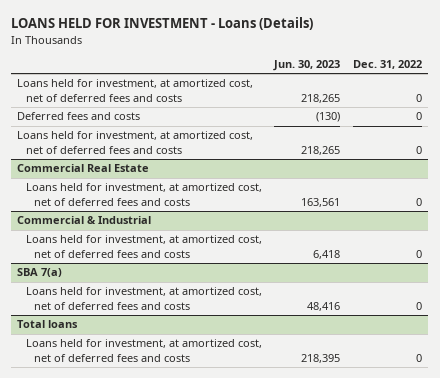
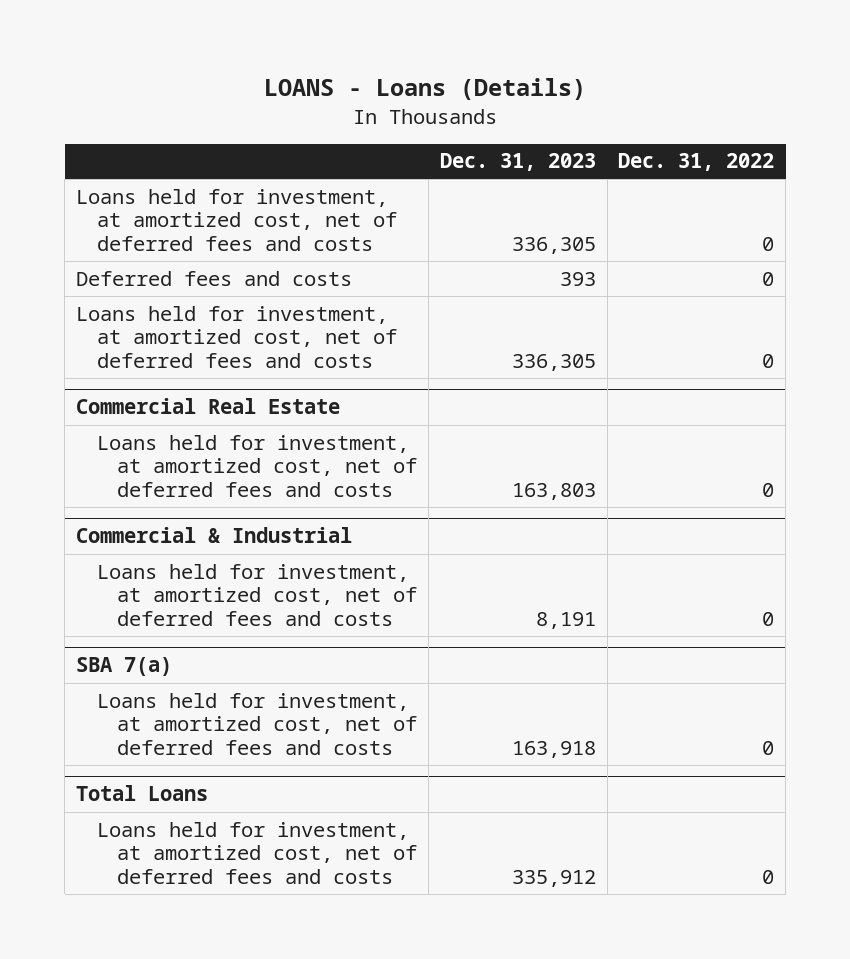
- LOANS HELD FOR INVESTMENT - Loans (Details)
+ LOANS - Loans (Details)
- | Jun. 30, 2023 | Dec. 31, 2022
+ | Dec. 31, 2023 | Dec. 31, 2022
- Total loans
+ Total Loans

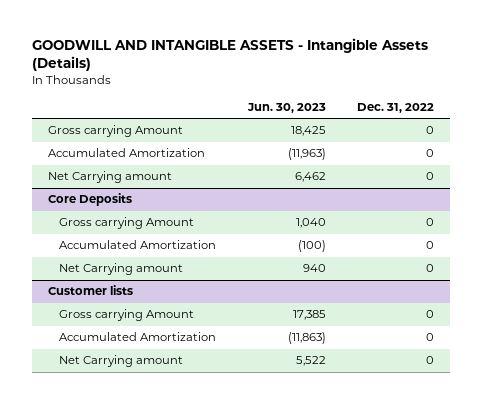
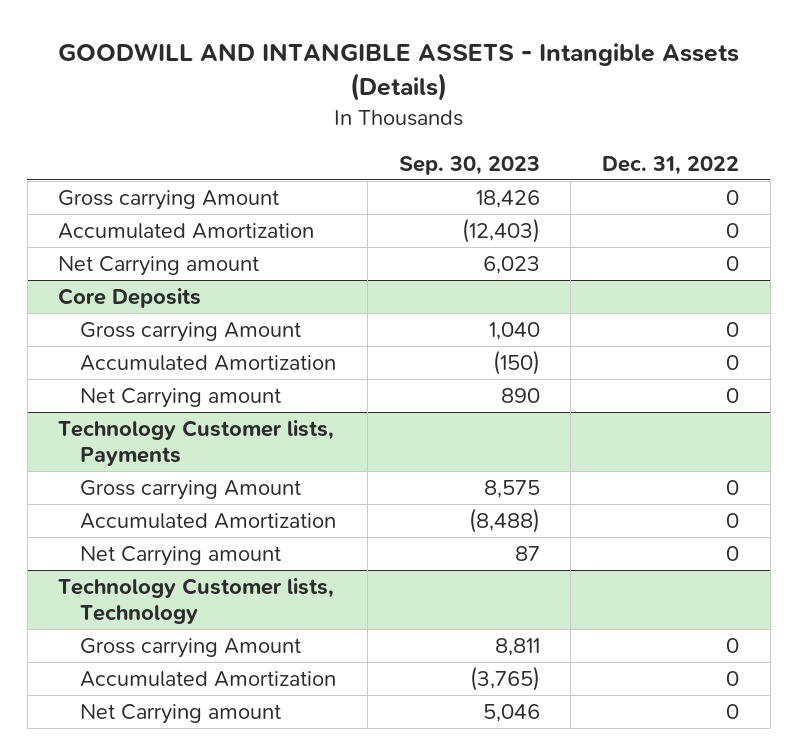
- | Jun. 30, 2023 | Dec. 31, 2022
+ | Sep. 30, 2023 | Dec. 31, 2022
- Customer lists
+ Technology Customer lists, Payments
+ Technology Customer lists, Technology
+ Gross carrying Amount | 8,811 | 0
+ Accumulated Amortization | (3,765) | 0
+ Net Carrying amount | 5,046 | 0

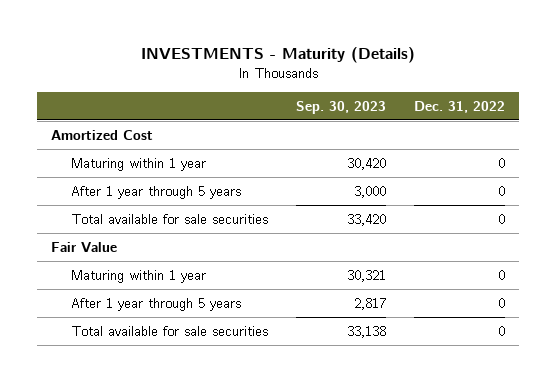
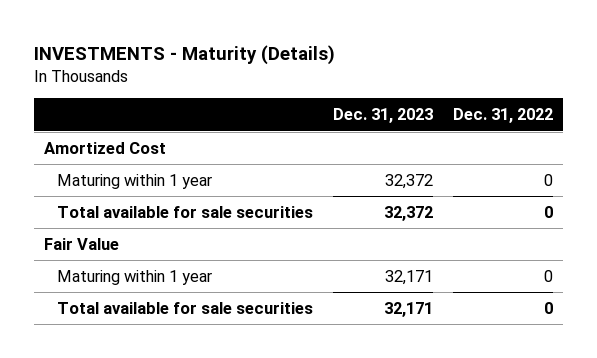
- | Sep. 30, 2023 | Dec. 31, 2022
+ | Dec. 31, 2023 | Dec. 31, 2022
- After 1 year through 5 years | 3,000 | 0
- After 1 year through 5 years | 2,817 | 0

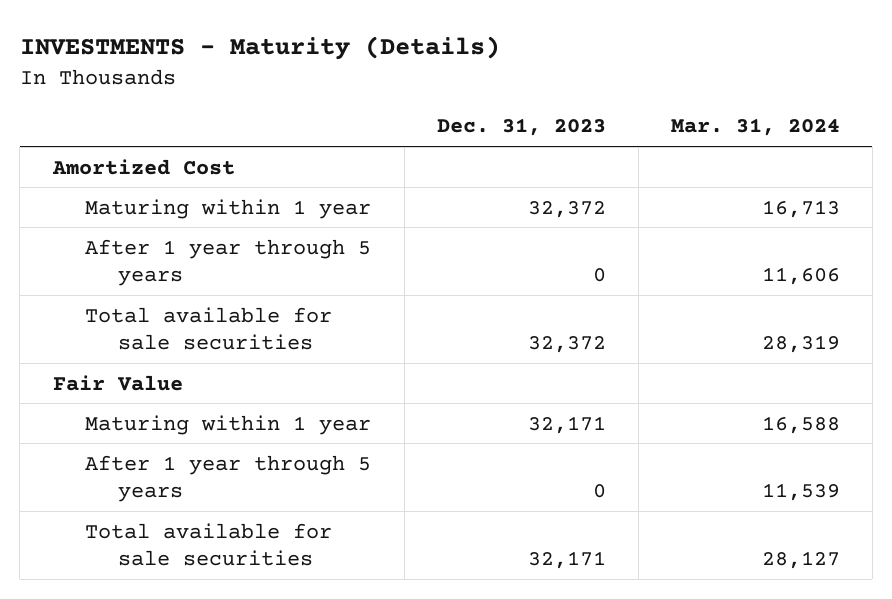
- | Dec. 31, 2023 | Dec. 31, 2022
+ | Dec. 31, 2023 | Mar. 31, 2024
+ After 1 year through 5 years | 0 | 11,606
+ After 1 year through 5 years | 0 | 11,539

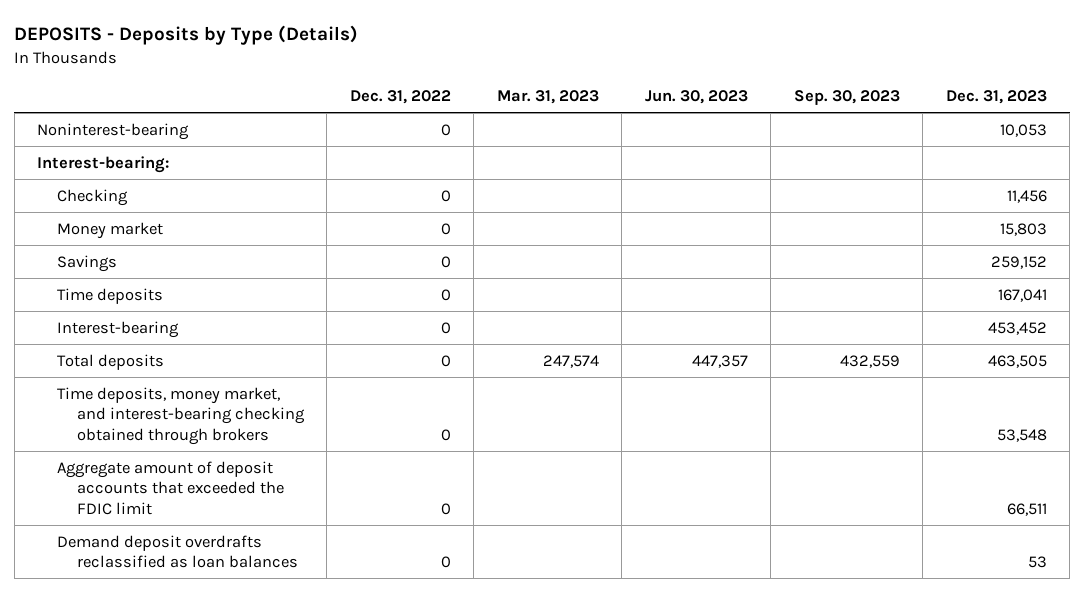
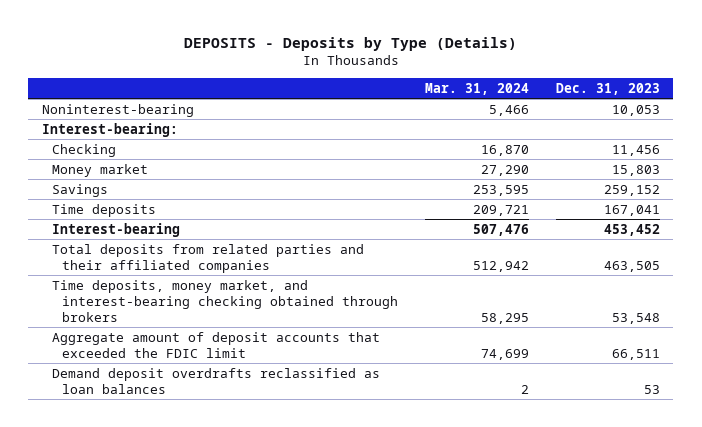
- | Dec. 31, 2022 | Mar. 31, 2023 | Jun. 30, 2023 | Sep. 30, 2023 | Dec. 31, 2023
+ | Mar. 31, 2024 | Dec. 31, 2023
- Total deposits | 0 | 247,574 | 447,357 | 432,559 | 463,505
+ Total deposits from related parties and their affiliated companies | 512,942 | 463,505

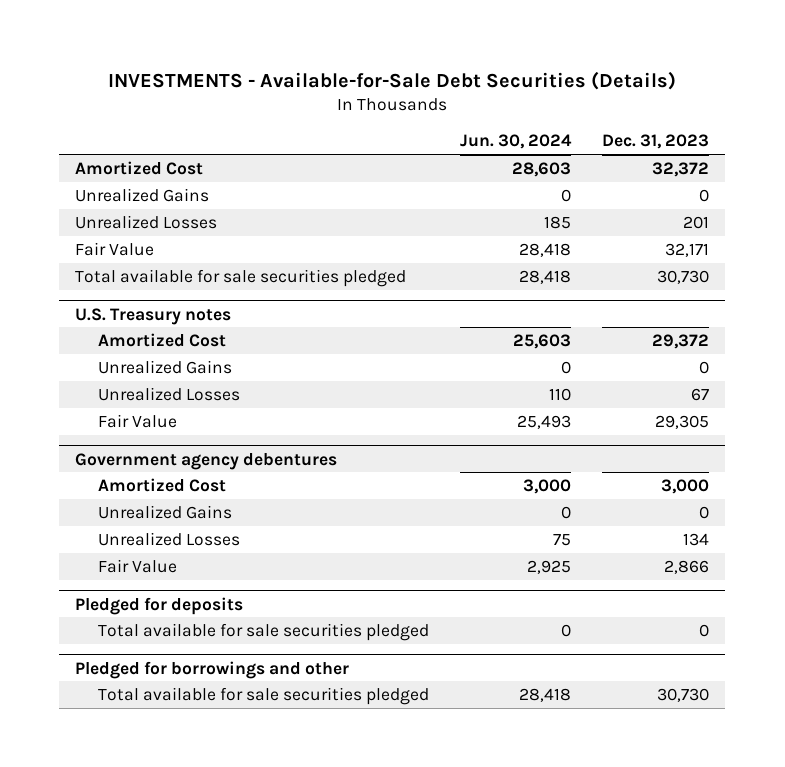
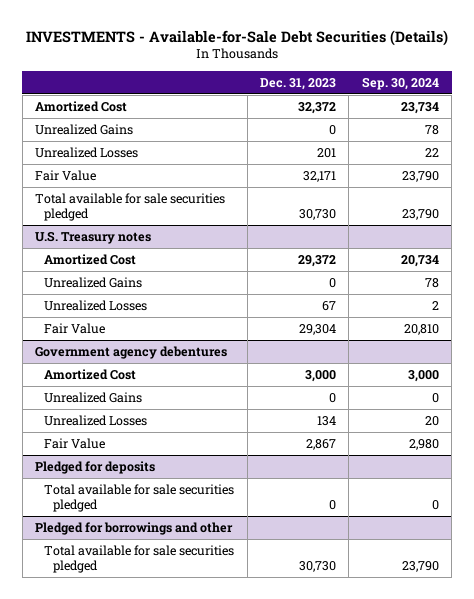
- | Jun. 30, 2024 | Dec. 31, 2023
+ | Dec. 31, 2023 | Sep. 30, 2024
@ U.S. Treasury notes
- Fair Value | 25,493 | 29,305
+ Fair Value | 29,304 | 20,810
@ Government agency debentures
- Fair Value | 2,925 | 2,866
+ Fair Value | 2,867 | 2,980

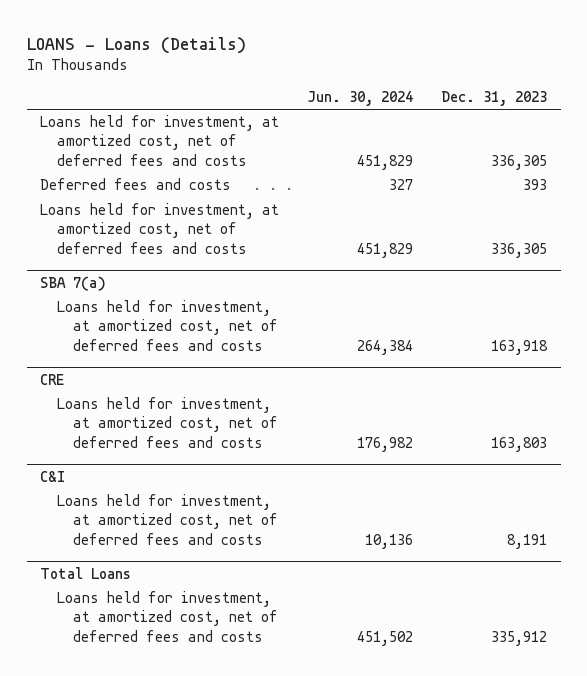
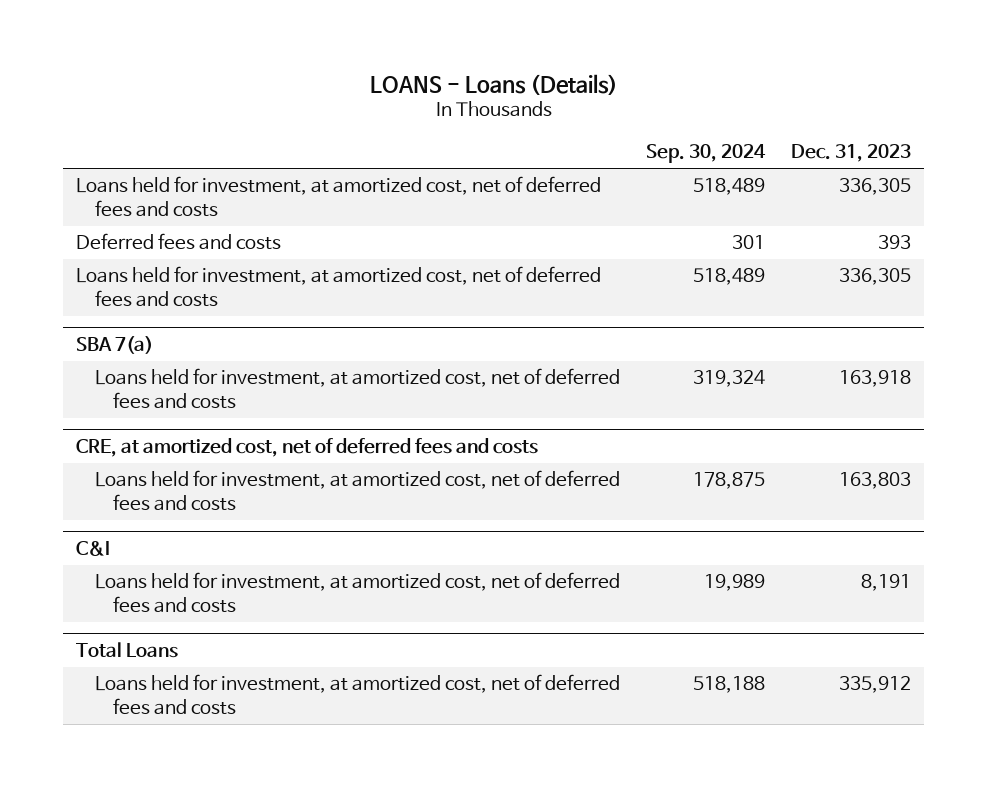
- | Jun. 30, 2024 | Dec. 31, 2023
+ | Sep. 30, 2024 | Dec. 31, 2023
- CRE
+ CRE, at amortized cost, net of deferred fees and costs

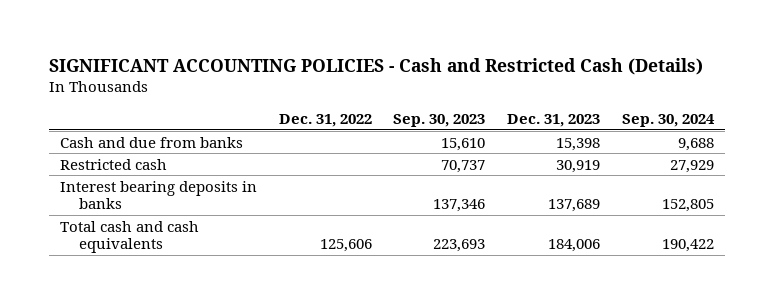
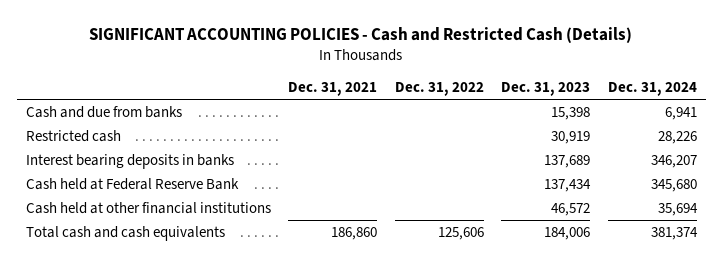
- | Dec. 31, 2022 | Sep. 30, 2023 | Dec. 31, 2023 | Sep. 30, 2024
+ | Dec. 31, 2021 | Dec. 31, 2022 | Dec. 31, 2023 | Dec. 31, 2024
+ Cash held at Federal Reserve Bank | | | 137,434 | 345,680
+ Cash held at other financial institutions | | | 46,572 | 35,694

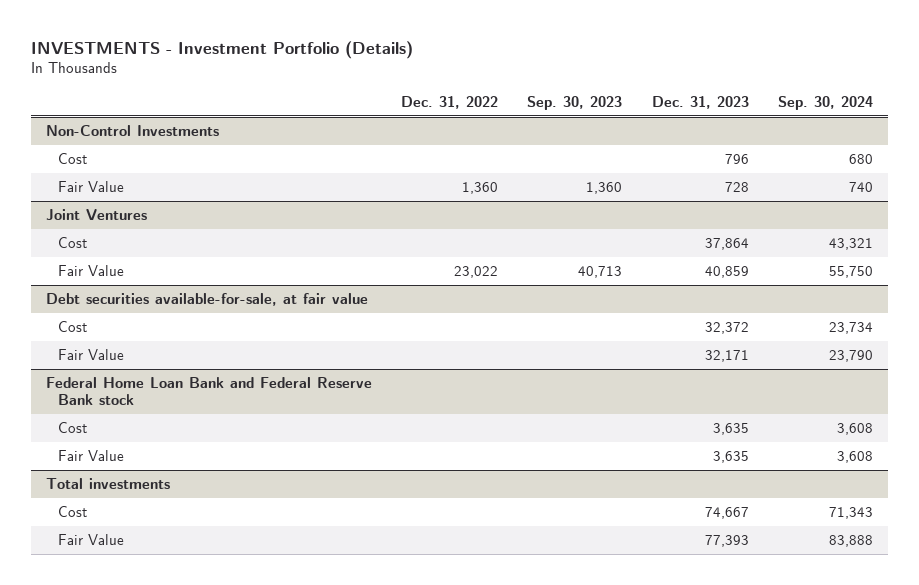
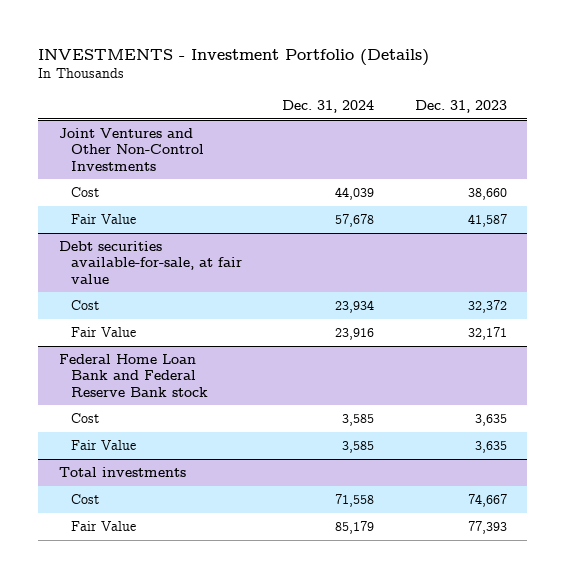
- | Dec. 31, 2022 | Sep. 30, 2023 | Dec. 31, 2023 | Sep. 30, 2024
+ | Dec. 31, 2024 | Dec. 31, 2023
- Non-Control Investments
- Cost | | | 796 | 680
- Fair Value | 1,360 | 1,360 | 728 | 740
- Joint Ventures
- Cost | | | 37,864 | 43,321
- Fair Value | 23,022 | 40,713 | 40,859 | 55,750
+ Joint Ventures and Other Non-Control Investments
+ Cost | 44,039 | 38,660
+ Fair Value | 57,678 | 41,587

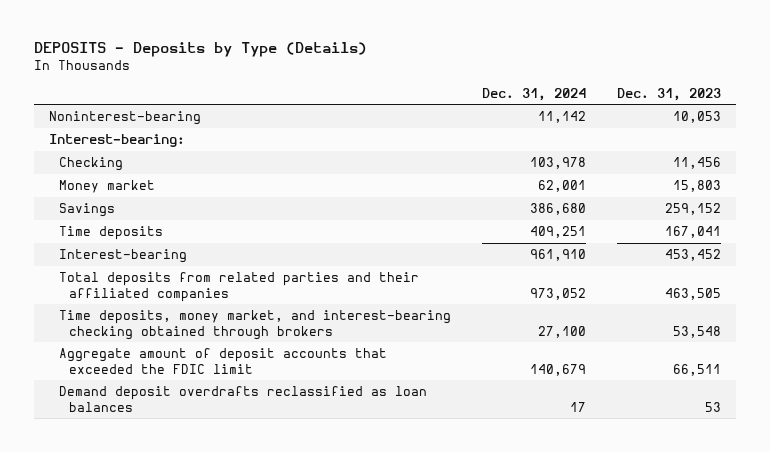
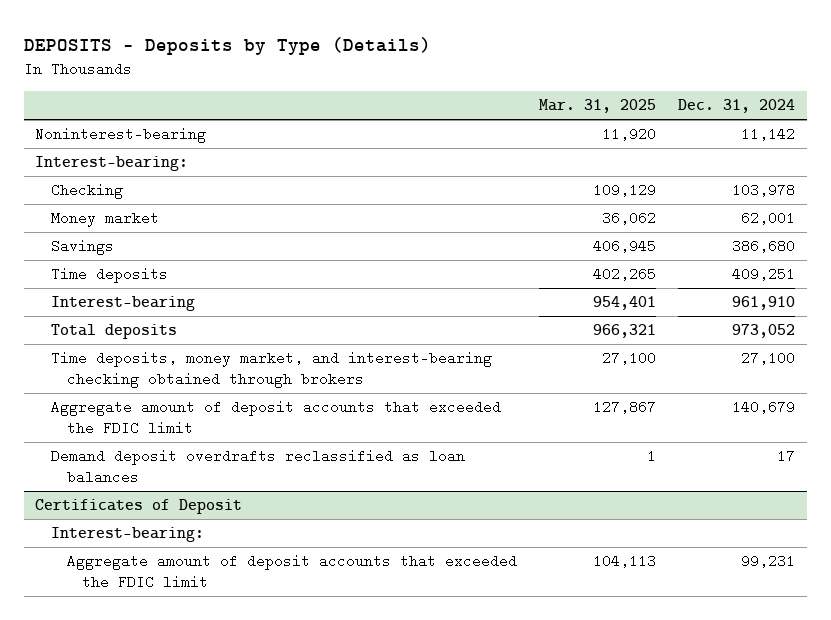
- | Dec. 31, 2024 | Dec. 31, 2023
+ | Mar. 31, 2025 | Dec. 31, 2024
- Total deposits from related parties and their affiliated companies | 973,052 | 463,505
+ Total deposits | 966,321 | 973,052
+ Certificates of Deposit
+ Interest-bearing:
+ Aggregate amount of deposit accounts that exceeded the FDIC limit | 104,113 | 99,231

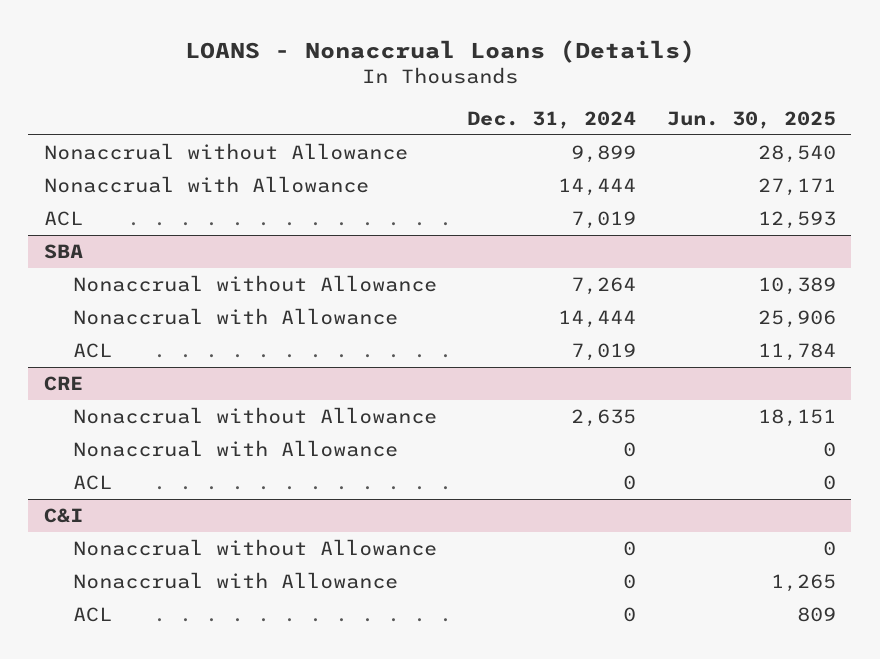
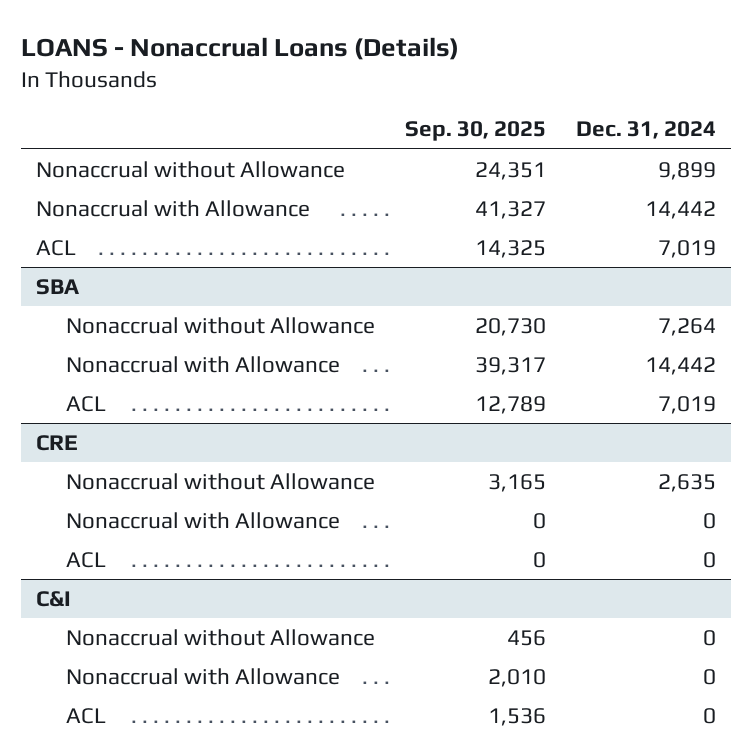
- | Dec. 31, 2024 | Jun. 30, 2025
+ | Sep. 30, 2025 | Dec. 31, 2024
- Nonaccrual with Allowance | 14,444 | 27,171
+ Nonaccrual with Allowance | 41,327 | 14,442
@ SBA
- Nonaccrual with Allowance | 14,444 | 25,906
+ Nonaccrual with Allowance | 39,317 | 14,442

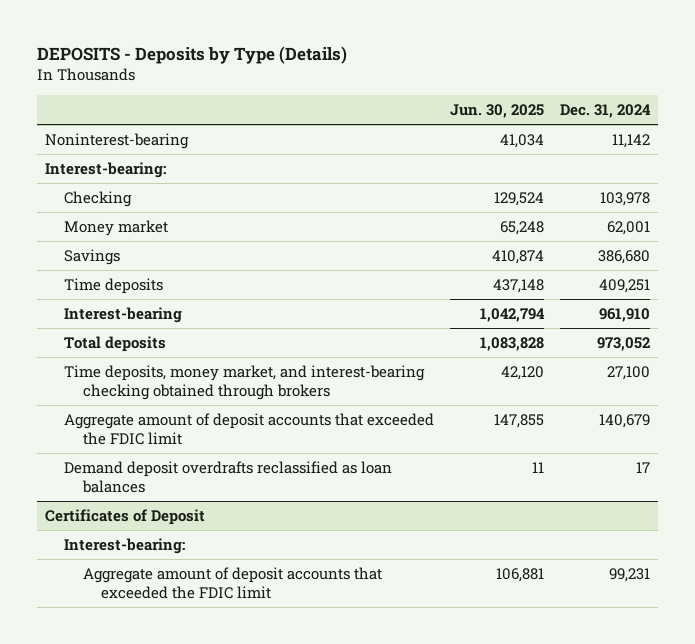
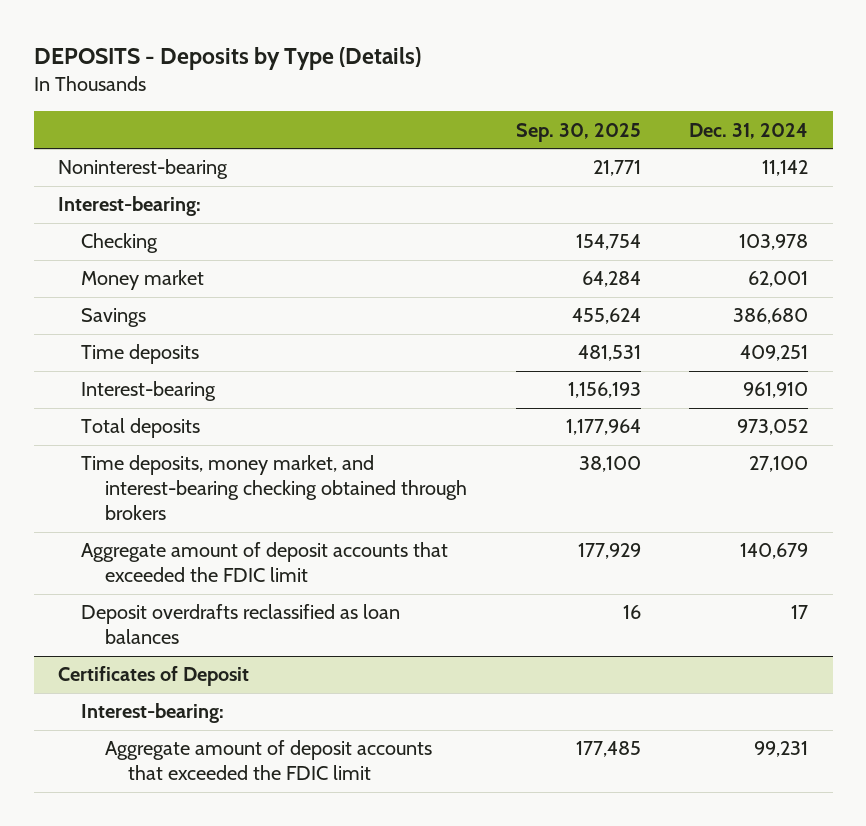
- | Jun. 30, 2025 | Dec. 31, 2024
+ | Sep. 30, 2025 | Dec. 31, 2024
- Demand deposit overdrafts reclassified as loan balances | 11 | 17
+ Deposit overdrafts reclassified as loan balances | 16 | 17

